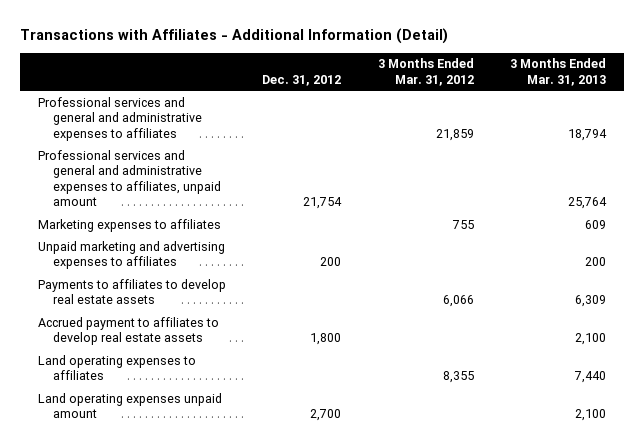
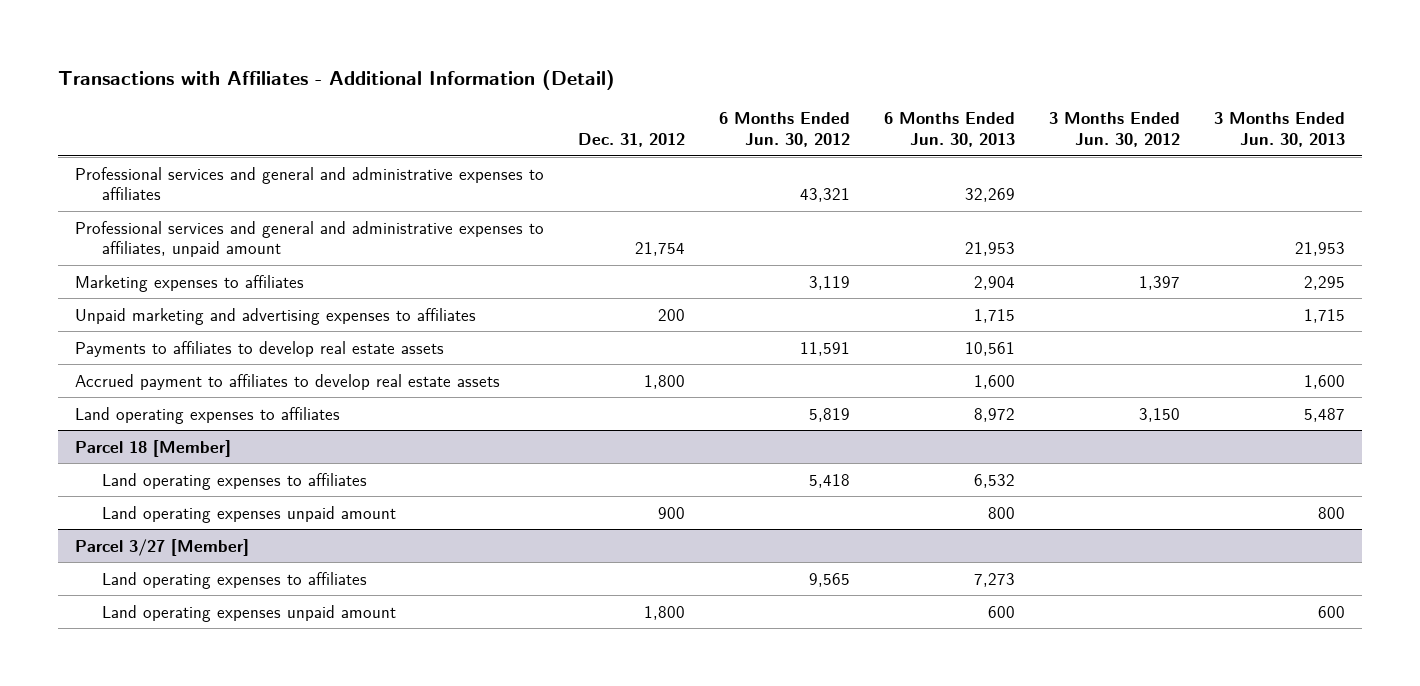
- | Dec. 31, 2012 | 3 Months Ended Mar. 31, 2012 | 3 Months Ended Mar. 31, 2013
+ | Dec. 31, 2012 | 6 Months Ended Jun. 30, 2012 | 6 Months Ended Jun. 30, 2013 | 3 Months Ended Jun. 30, 2012 | 3 Months Ended Jun. 30, 2013
- Land operating expenses unpaid amount | 2,700 | | 2,100
+ Parcel 18 [Member]
+ Land operating expenses to affiliates | | 5,418 | 6,532 | |
+ Land operating expenses unpaid amount | 900 | | 800 | | 800
+ Parcel 3/27 [Member]
+ Land operating expenses to affiliates | | 9,565 | 7,273 | |
+ Land operating expenses unpaid amount | 1,800 | | 600 | | 600

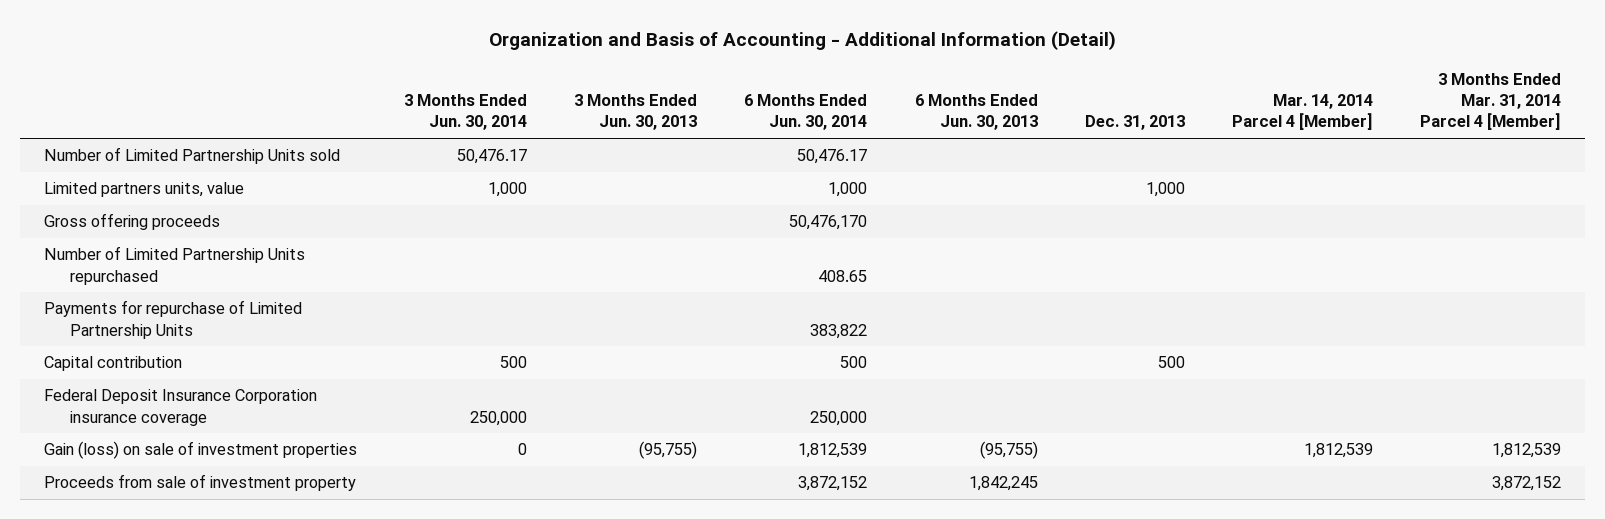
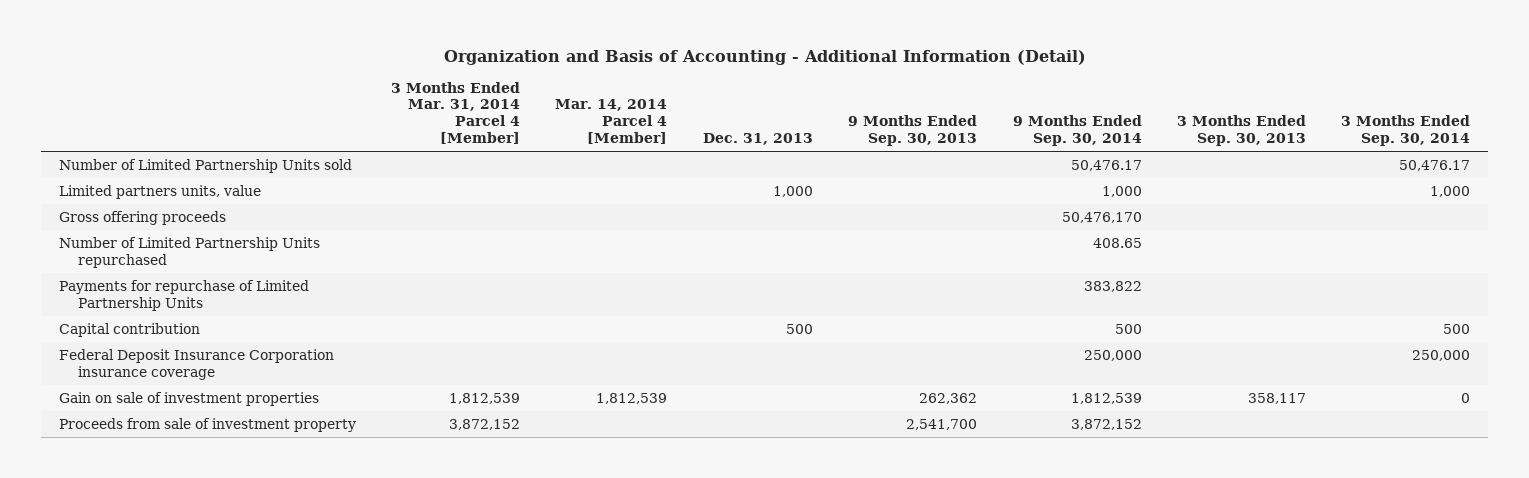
- | 3 Months Ended Jun. 30, 2014 | 3 Months Ended Jun. 30, 2013 | 6 Months Ended Jun. 30, 2014 | 6 Months Ended Jun. 30, 2013 | Dec. 31, 2013 | Mar. 14, 2014 Parcel 4 [Member] | 3 Months Ended Mar. 31, 2014 Parcel 4 [Member]
+ | 3 Months Ended Mar. 31, 2014 Parcel 4 [Member] | Mar. 14, 2014 Parcel 4 [Member] | Dec. 31, 2013 | 9 Months Ended Sep. 30, 2013 | 9 Months Ended Sep. 30, 2014 | 3 Months Ended Sep. 30, 2013 | 3 Months Ended Sep. 30, 2014
- Gain (loss) on sale of investment properties | 0 | (95,755) | 1,812,539 | (95,755) | | 1,812,539 | 1,812,539
+ Gain on sale of investment properties | 1,812,539 | 1,812,539 | | 262,362 | 1,812,539 | 358,117 | 0

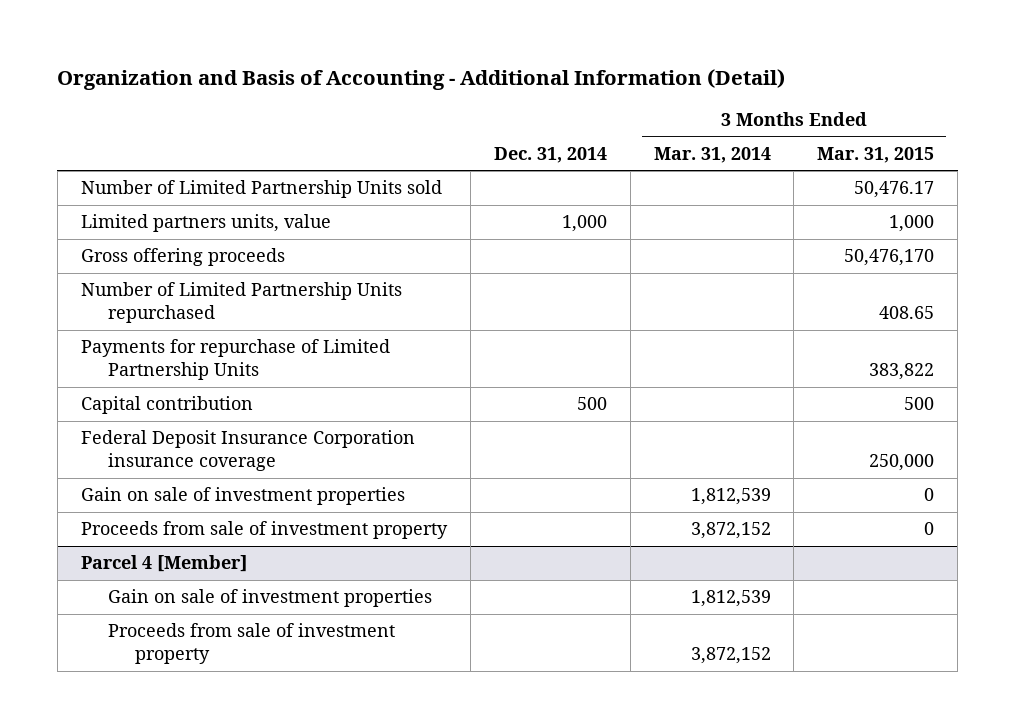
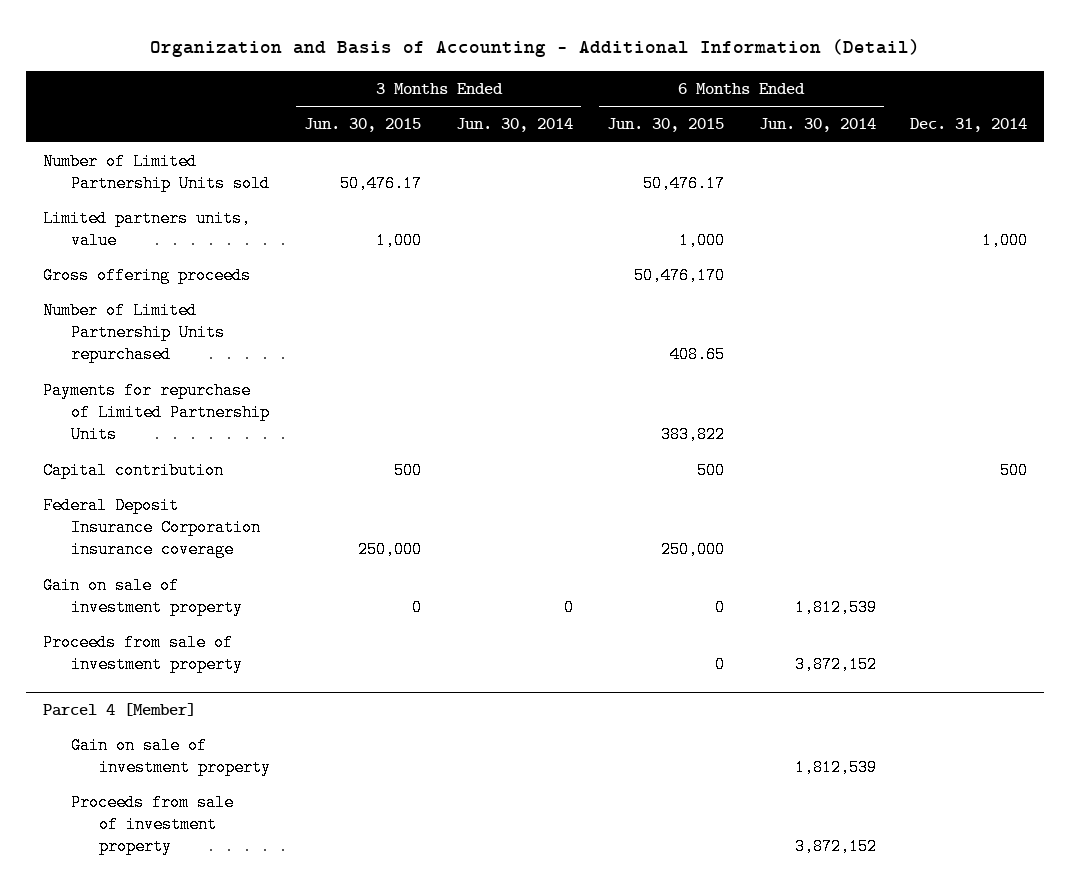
- | Dec. 31, 2014 | 3 Months Ended Mar. 31, 2014 | 3 Months Ended Mar. 31, 2015
+ | 3 Months Ended Jun. 30, 2015 | 3 Months Ended Jun. 30, 2014 | 6 Months Ended Jun. 30, 2015 | 6 Months Ended Jun. 30, 2014 | Dec. 31, 2014
- Gain on sale of investment properties | | 1,812,539 | 0
+ Gain on sale of investment property | 0 | 0 | 0 | 1,812,539 |
@ Parcel 4 [Member]
- Gain on sale of investment properties | | 1,812,539 |
+ Gain on sale of investment property | | | | 1,812,539 |

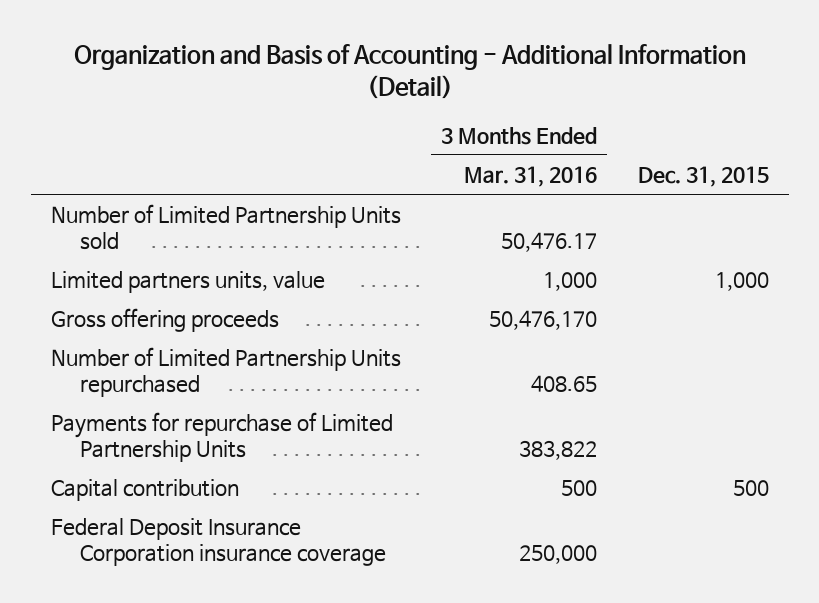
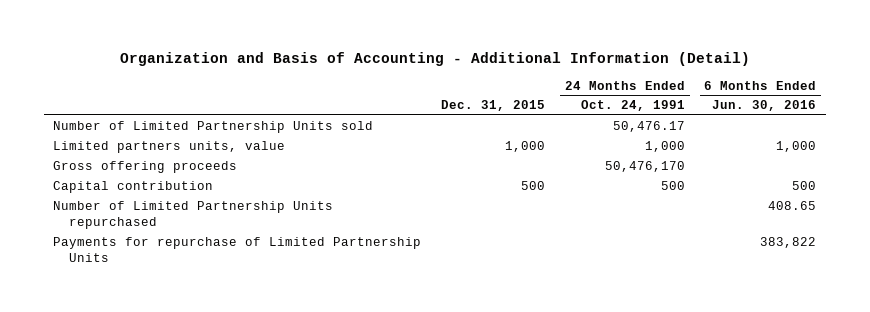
- | 3 Months Ended Mar. 31, 2016 | Dec. 31, 2015
+ | Dec. 31, 2015 | 24 Months Ended Oct. 24, 1991 | 6 Months Ended Jun. 30, 2016
moved up: Capital contribution | 500 | 500 | 500
- Federal Deposit Insurance Corporation insurance coverage | 250,000 |

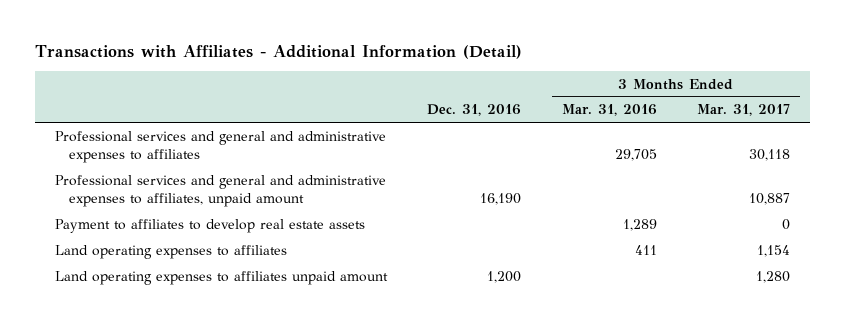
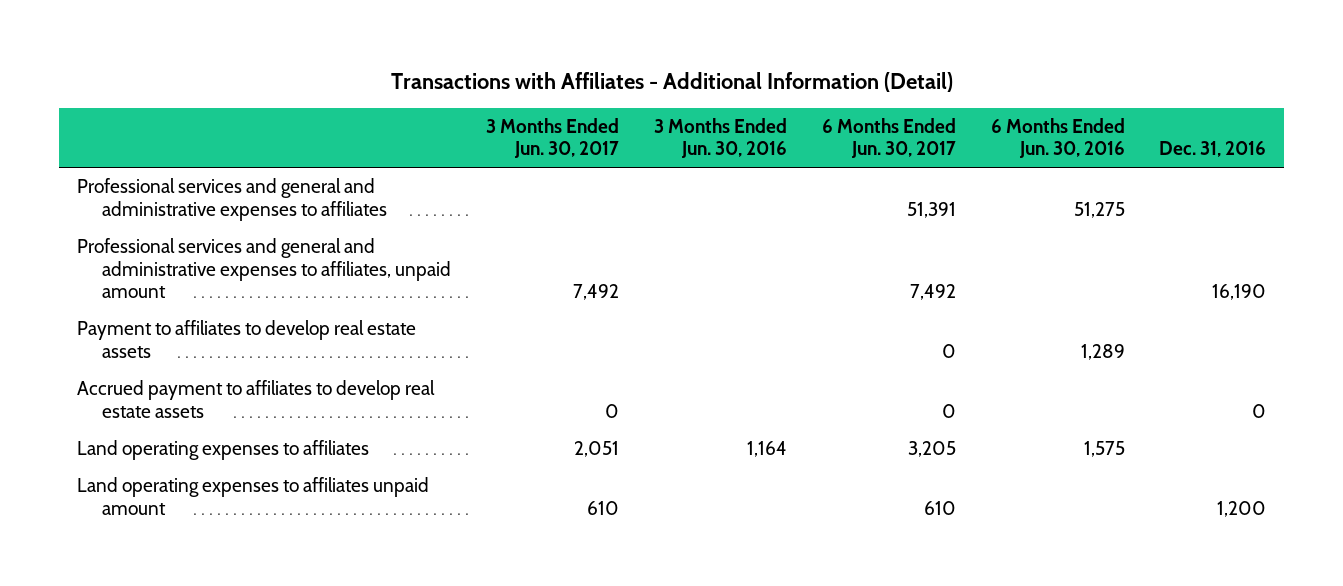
- | Dec. 31, 2016 | 3 Months Ended Mar. 31, 2016 | 3 Months Ended Mar. 31, 2017
+ | 3 Months Ended Jun. 30, 2017 | 3 Months Ended Jun. 30, 2016 | 6 Months Ended Jun. 30, 2017 | 6 Months Ended Jun. 30, 2016 | Dec. 31, 2016
+ Accrued payment to affiliates to develop real estate assets | 0 | | 0 | | 0

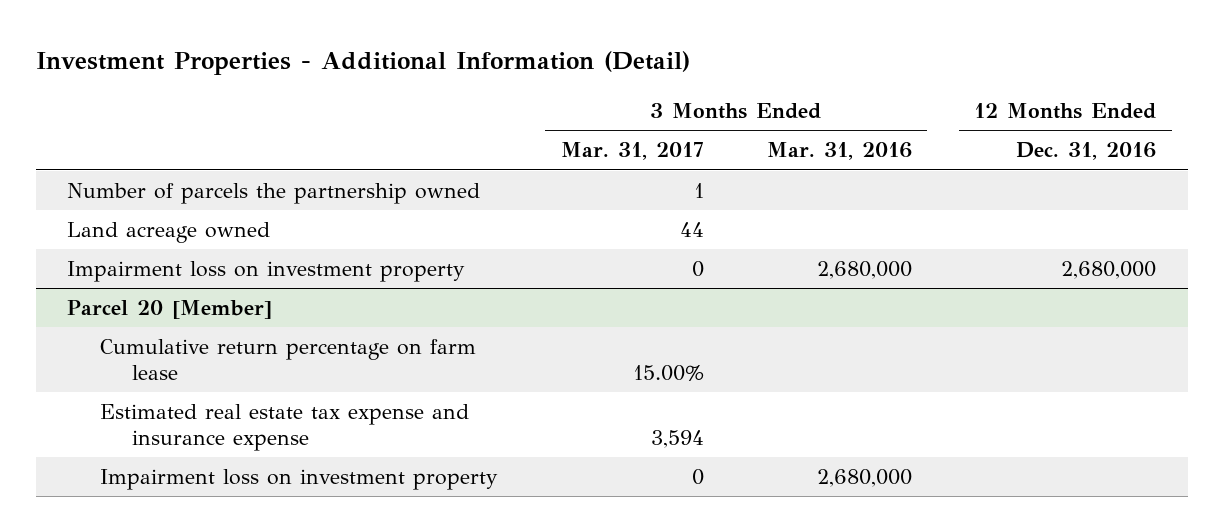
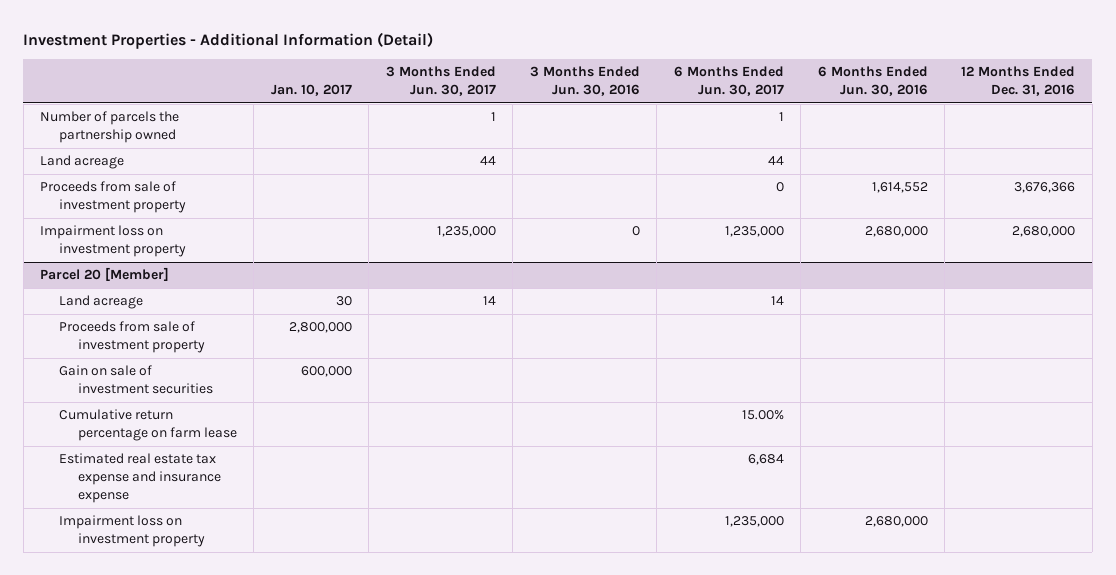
- | 3 Months Ended Mar. 31, 2017 | 3 Months Ended Mar. 31, 2016 | 12 Months Ended Dec. 31, 2016
+ | Jan. 10, 2017 | 3 Months Ended Jun. 30, 2017 | 3 Months Ended Jun. 30, 2016 | 6 Months Ended Jun. 30, 2017 | 6 Months Ended Jun. 30, 2016 | 12 Months Ended Dec. 31, 2016
- Land acreage owned | 44 | |
+ Land acreage | | 44 | | 44 | |
+ Proceeds from sale of investment property | | | | 0 | 1,614,552 | 3,676,366
@ Parcel 20 [Member]
+ Land acreage | 30 | 14 | | 14 | |
+ Proceeds from sale of investment property | 2,800,000 | | | | |
+ Gain on sale of investment securities | 600,000 | | | | |

